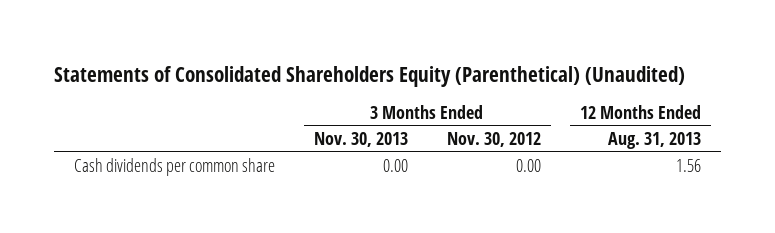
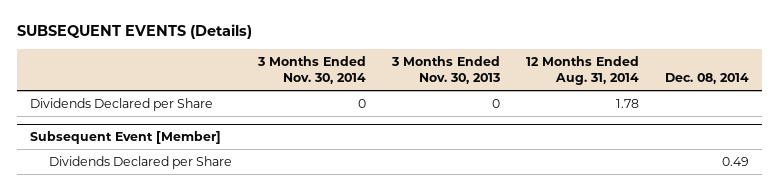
- Statements of Consolidated Shareholders Equity (Parenthetical) (Unaudited)
+ SUBSEQUENT EVENTS (Details)
- | 3 Months Ended Nov. 30, 2013 | 3 Months Ended Nov. 30, 2012 | 12 Months Ended Aug. 31, 2013
+ | 3 Months Ended Nov. 30, 2014 | 3 Months Ended Nov. 30, 2013 | 12 Months Ended Aug. 31, 2014 | Dec. 08, 2014
- Cash dividends per common share | 0.00 | 0.00 | 1.56
+ Dividends Declared per Share | 0 | 0 | 1.78 |
+ Subsequent Event [Member]
+ Dividends Declared per Share | | | | 0.49

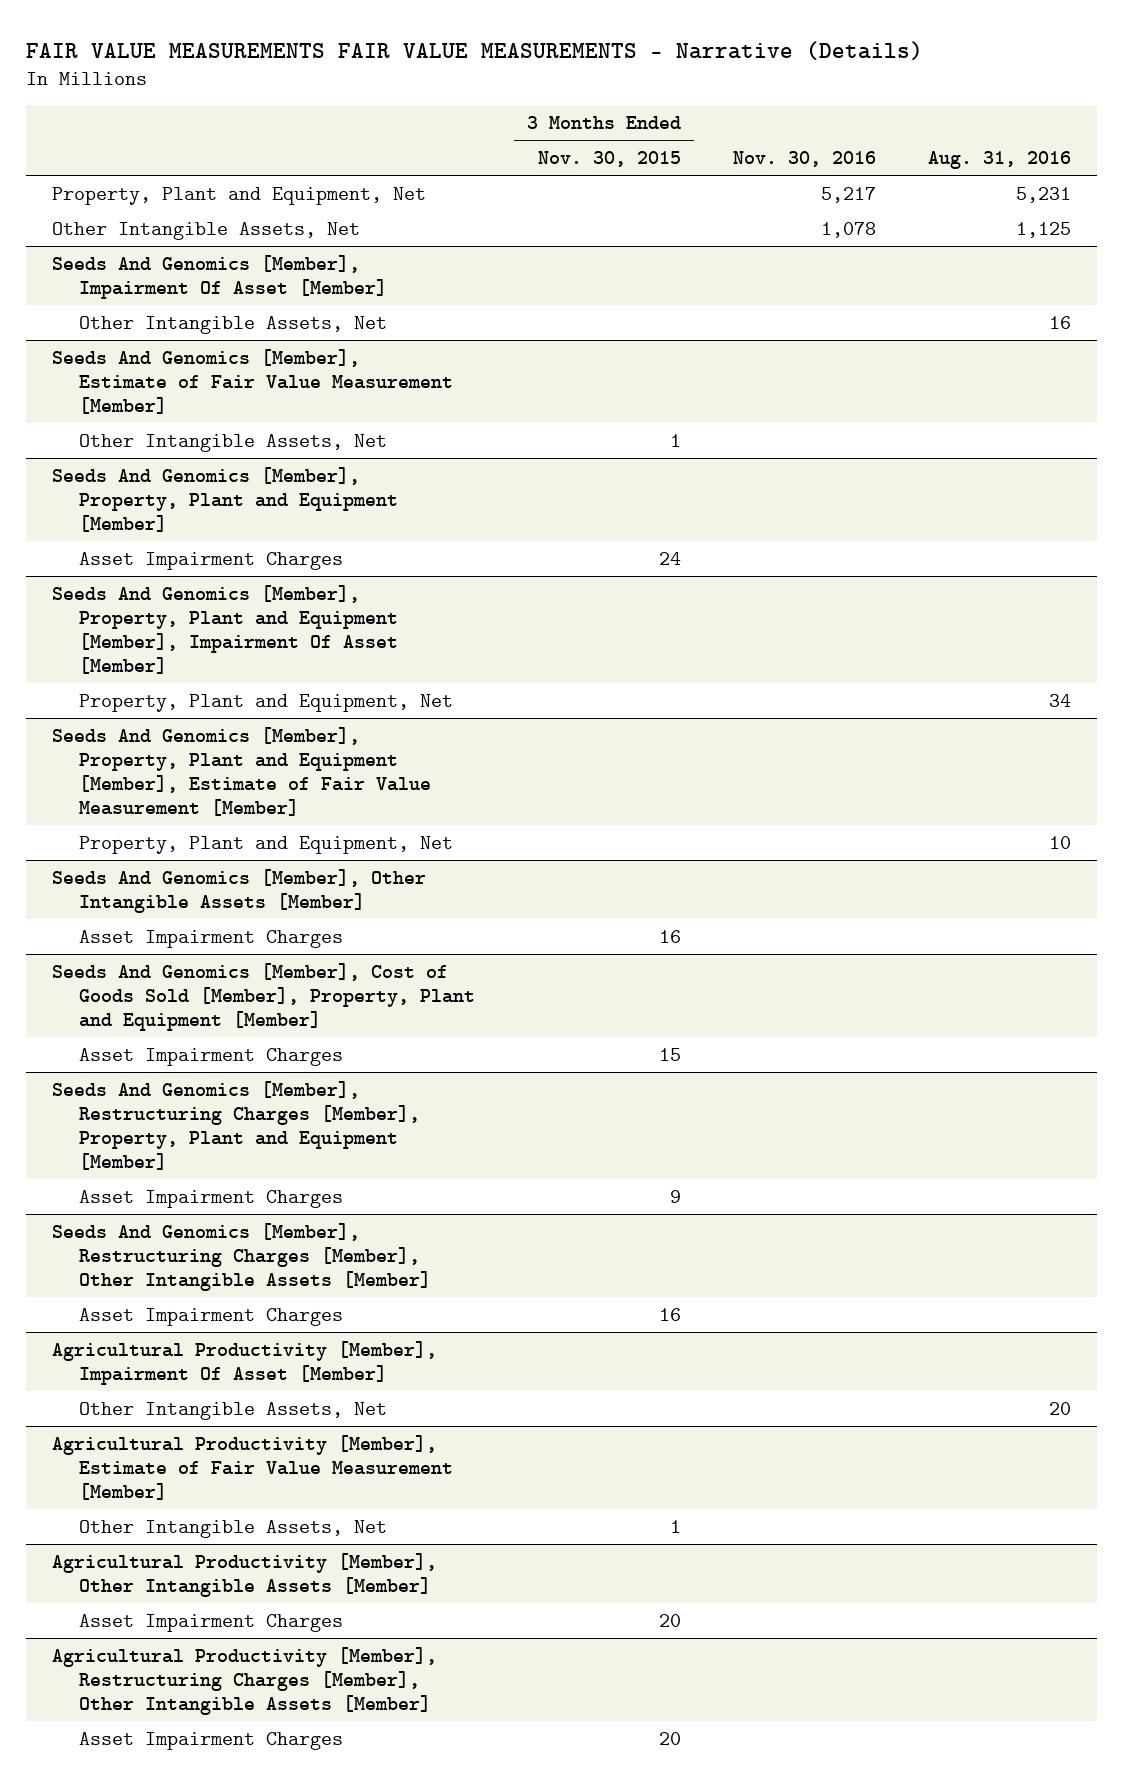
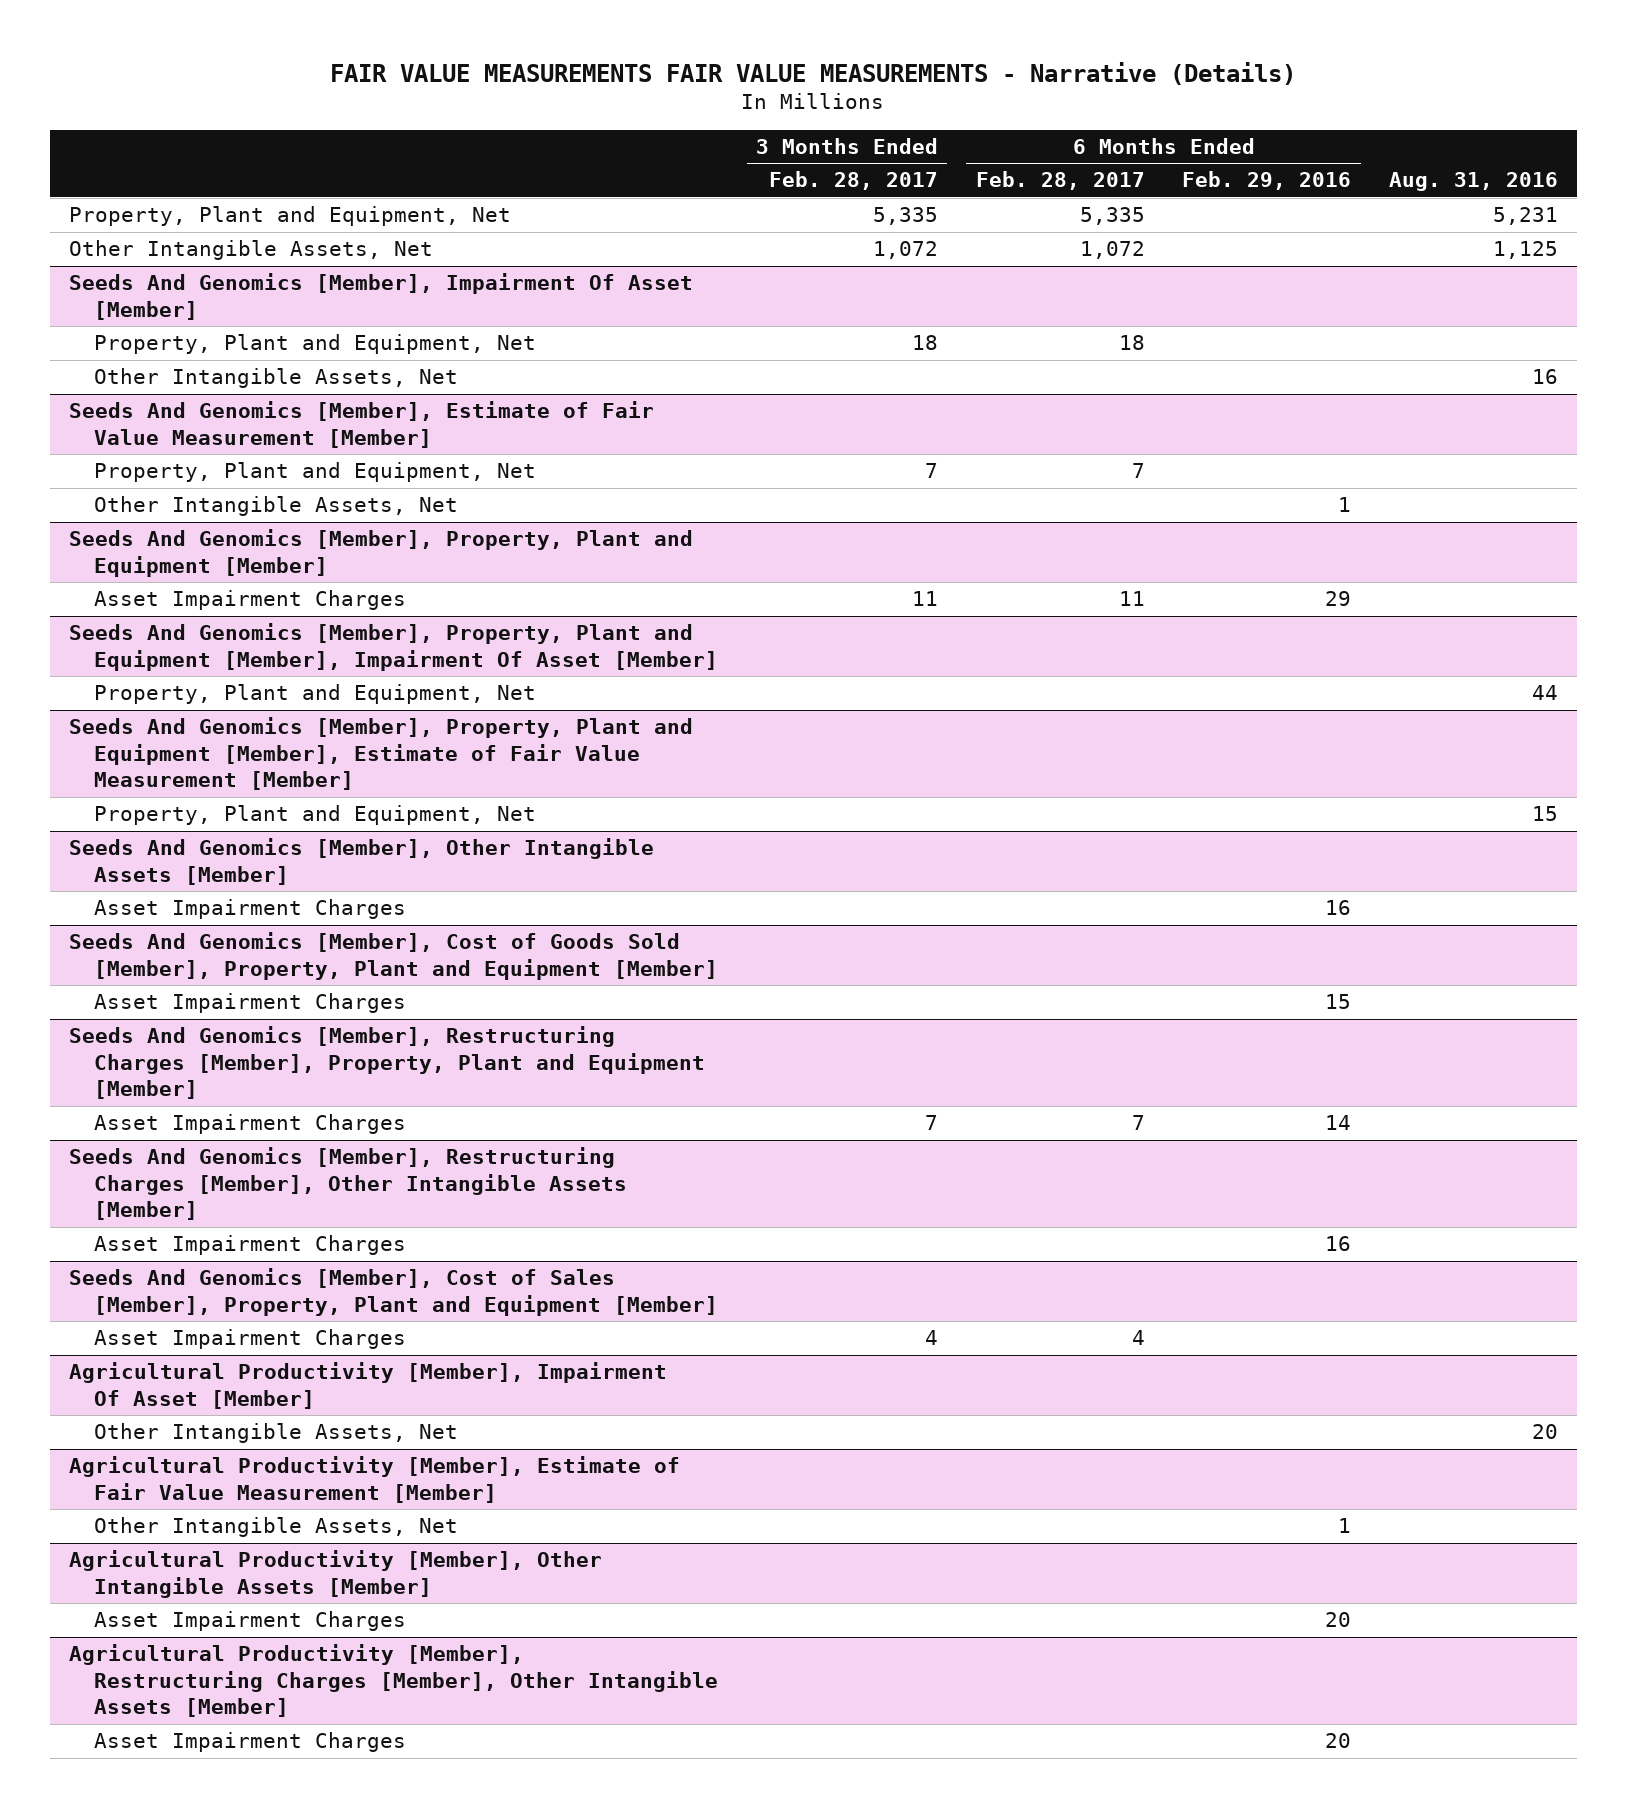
- | 3 Months Ended Nov. 30, 2015 | Nov. 30, 2016 | Aug. 31, 2016
+ | 3 Months Ended Feb. 28, 2017 | 6 Months Ended Feb. 28, 2017 | 6 Months Ended Feb. 29, 2016 | Aug. 31, 2016
@ Seeds And Genomics [Member], Impairment Of Asset [Member]
+ Property, Plant and Equipment, Net | 18 | 18 | |
@ Seeds And Genomics [Member], Estimate of Fair Value Measurement [Member]
+ Property, Plant and Equipment, Net | 7 | 7 | |
@ Seeds And Genomics [Member], Property, Plant and Equipment [Member], Impairment Of Asset [Member]
- Property, Plant and Equipment, Net | | | 34
+ Property, Plant and Equipment, Net | | | | 44
@ Seeds And Genomics [Member], Property, Plant and Equipment [Member], Estimate of Fair Value Measurement [Member]
- Property, Plant and Equipment, Net | | | 10
+ Property, Plant and Equipment, Net | | | | 15
+ Seeds And Genomics [Member], Cost of Sales [Member], Property, Plant and Equipment [Member]
+ Asset Impairment Charges | 4 | 4 | |

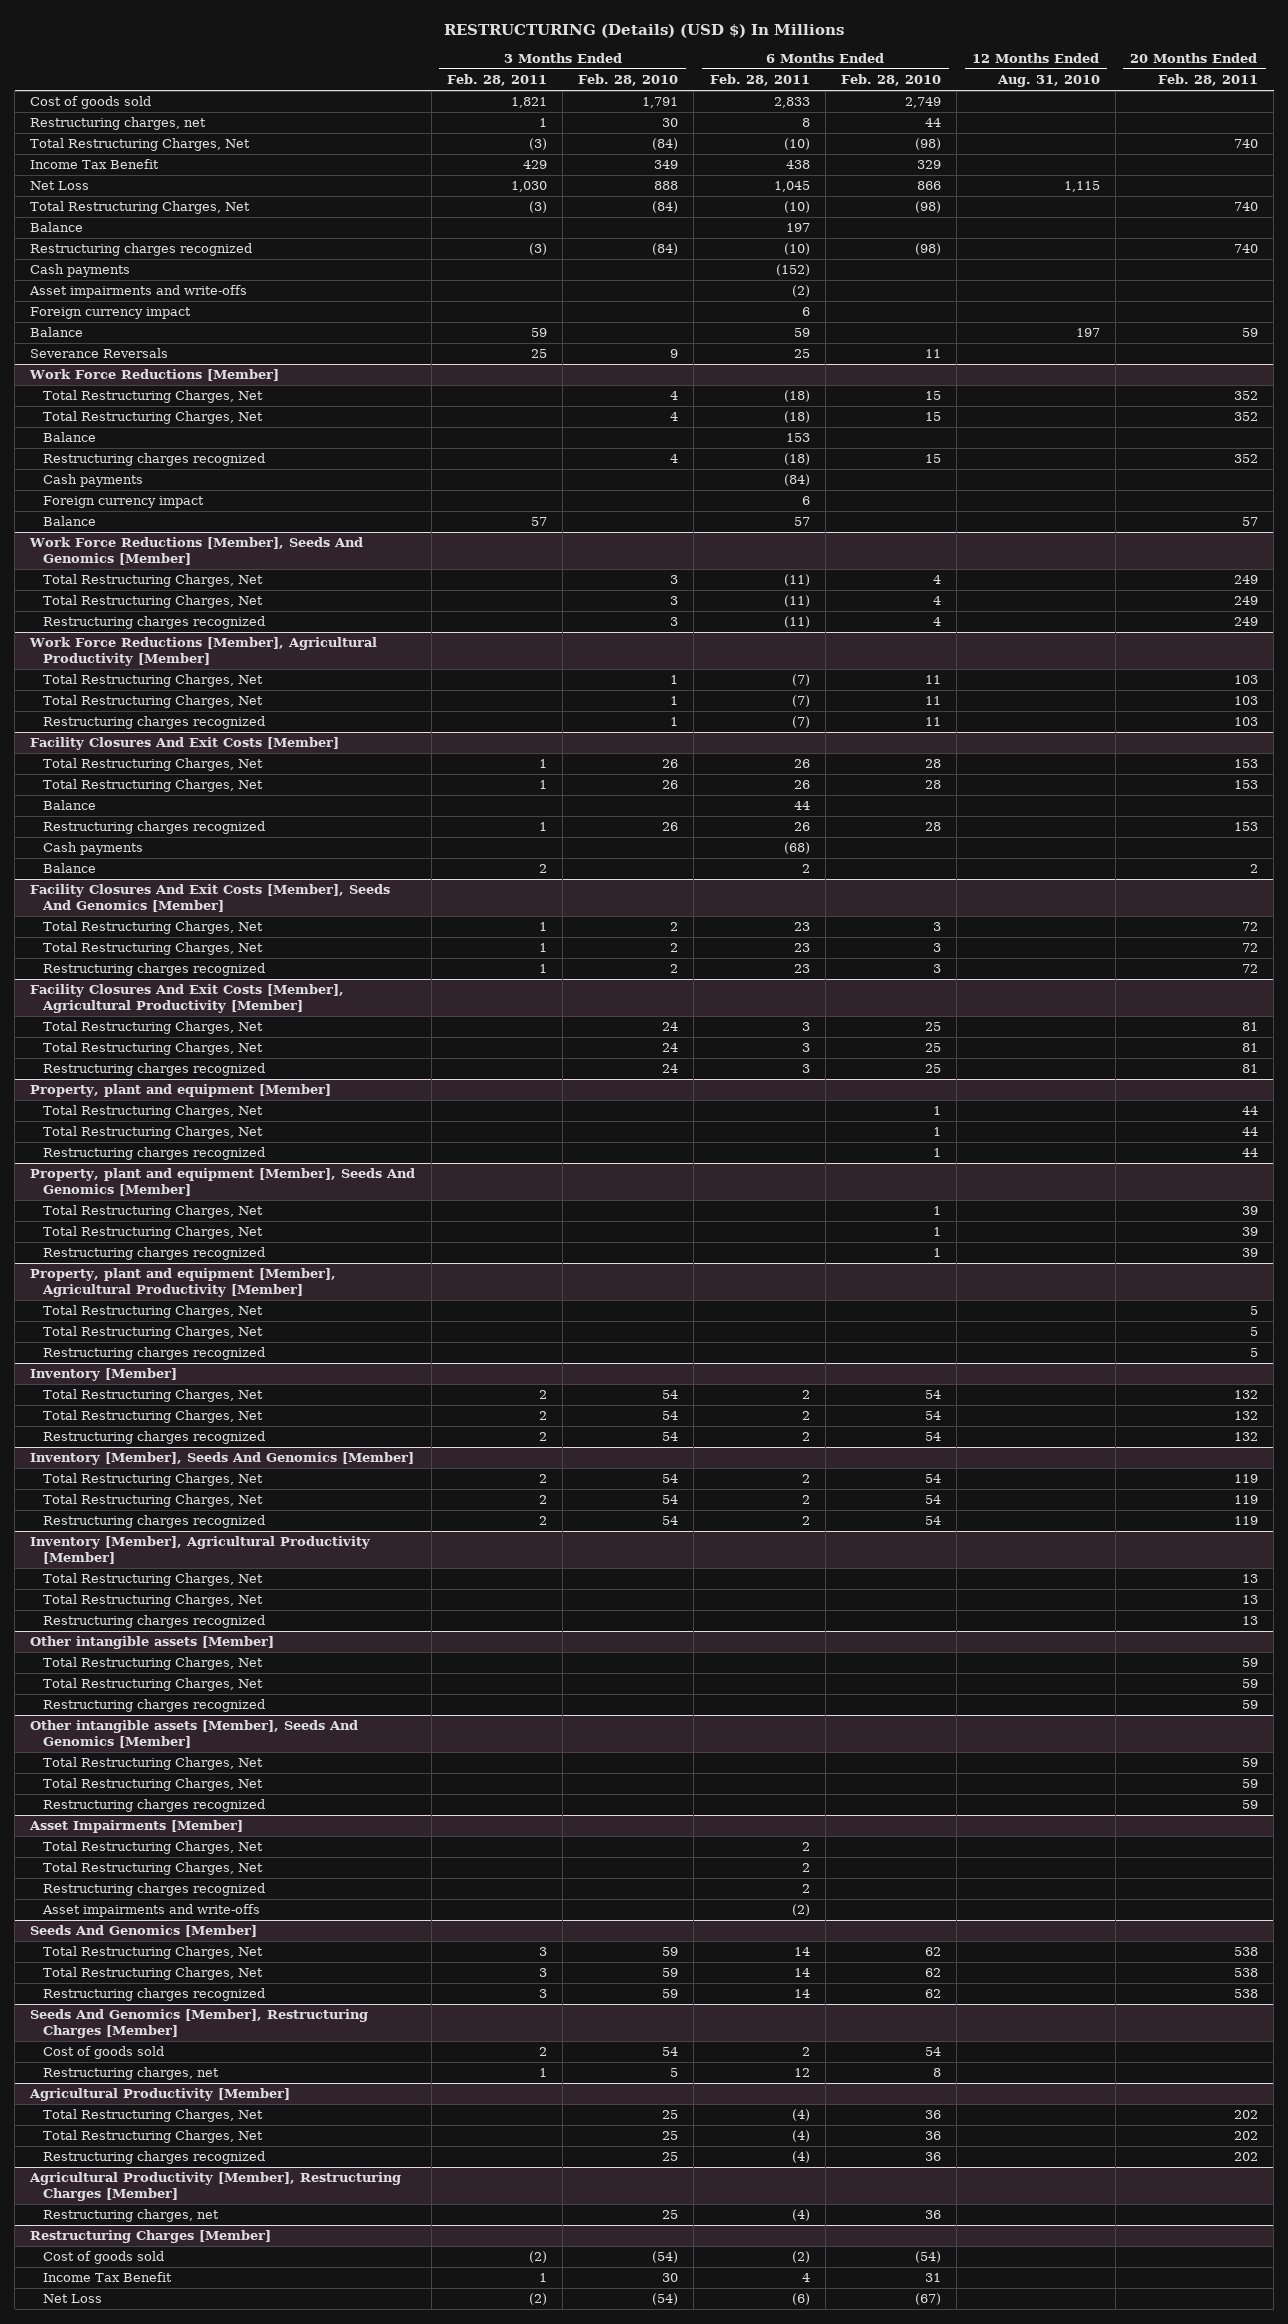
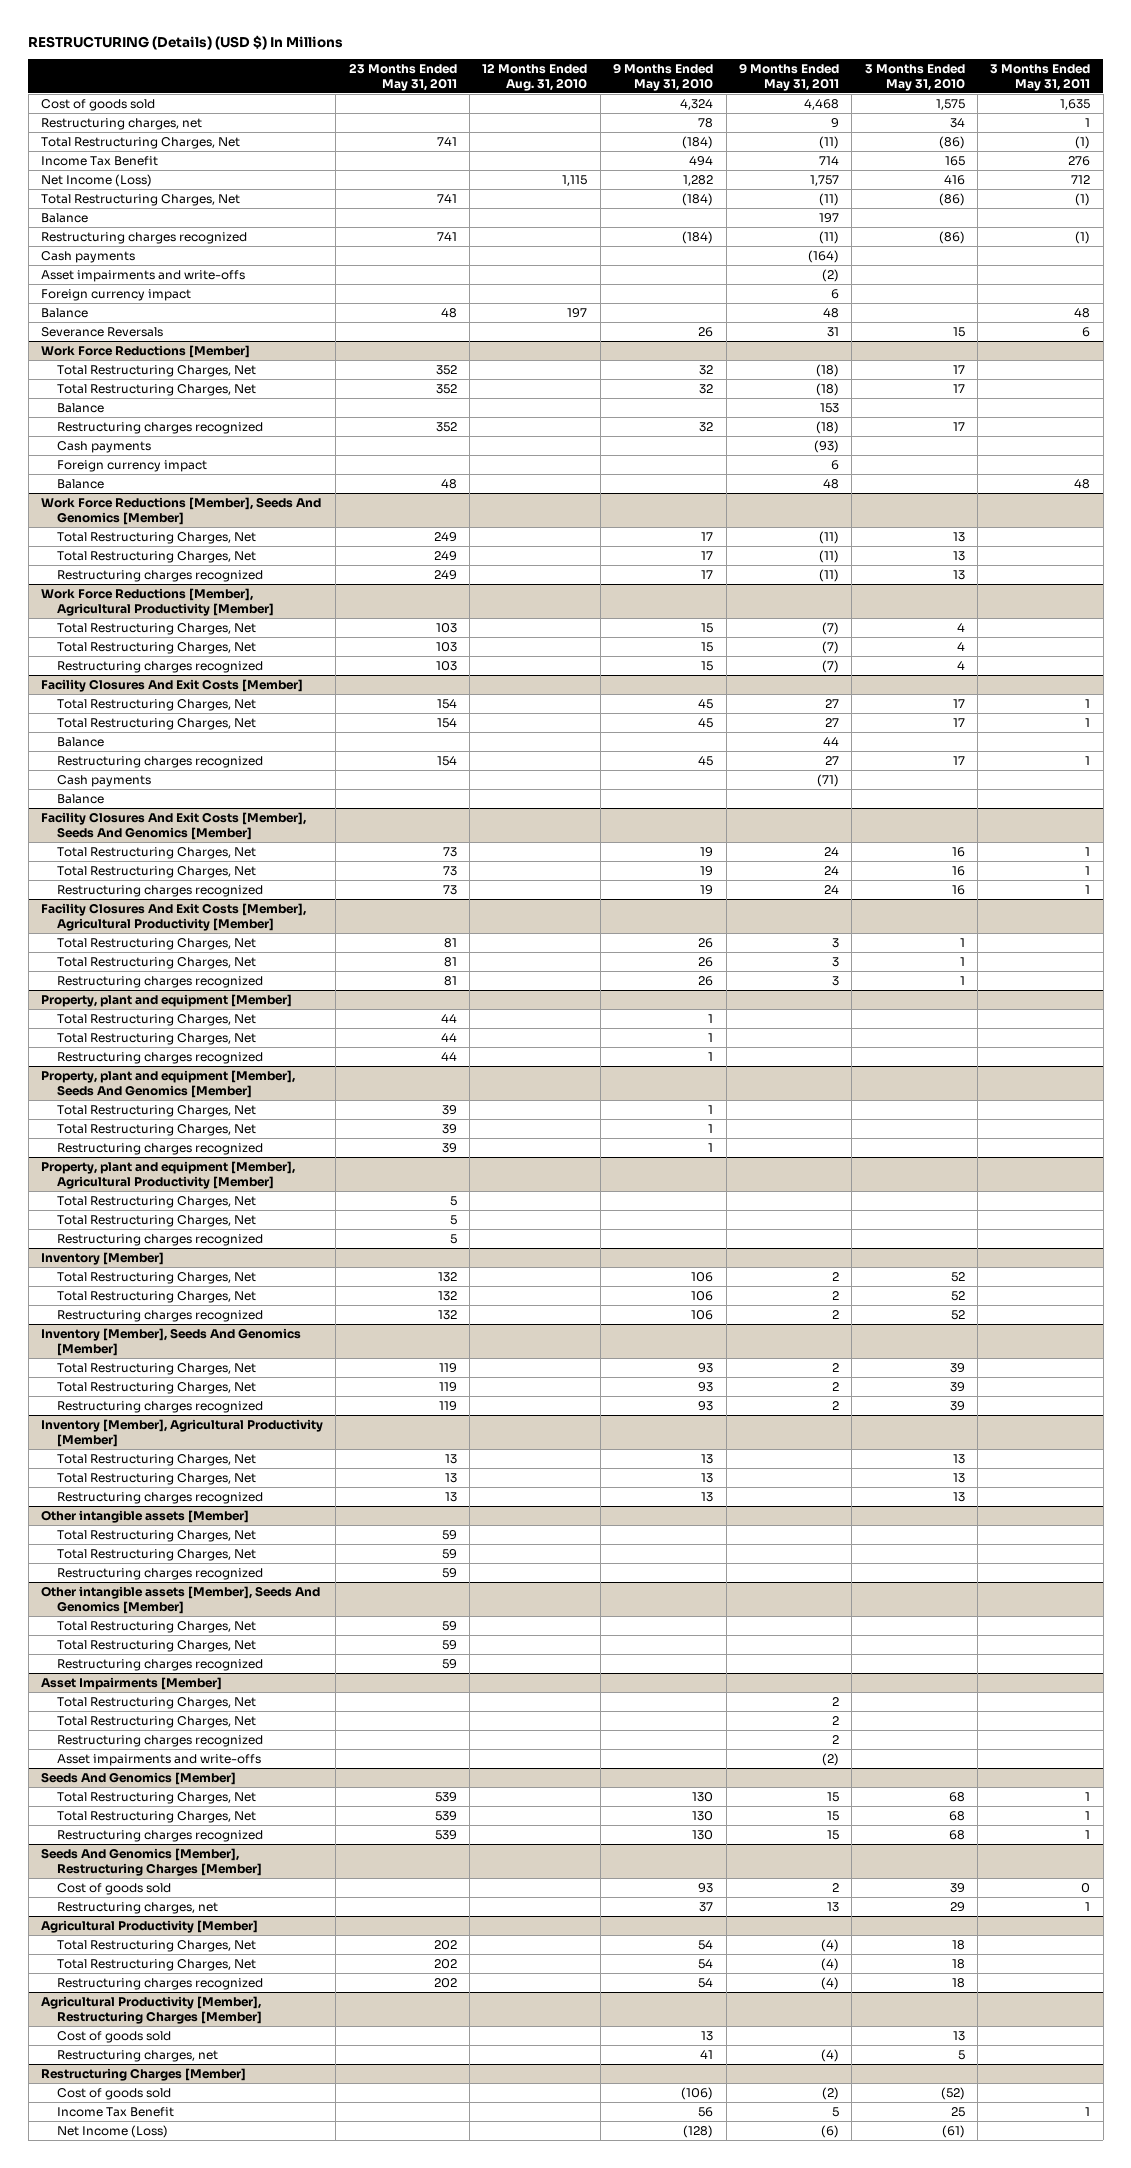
- | 3 Months Ended Feb. 28, 2011 | 3 Months Ended Feb. 28, 2010 | 6 Months Ended Feb. 28, 2011 | 6 Months Ended Feb. 28, 2010 | 12 Months Ended Aug. 31, 2010 | 20 Months Ended Feb. 28, 2011
+ | 23 Months Ended May 31, 2011 | 12 Months Ended Aug. 31, 2010 | 9 Months Ended May 31, 2010 | 9 Months Ended May 31, 2011 | 3 Months Ended May 31, 2010 | 3 Months Ended May 31, 2011
- Net Loss | 1,030 | 888 | 1,045 | 866 | 1,115 |
+ Net Income (Loss) | | 1,115 | 1,282 | 1,757 | 416 | 712
@ Agricultural Productivity [Member], Restructuring Charges [Member]
+ Cost of goods sold | | | 13 | | 13 |
@ Restructuring Charges [Member]
- Net Loss | (2) | (54) | (6) | (67) | |
+ Net Income (Loss) | | | (128) | (6) | (61) |

